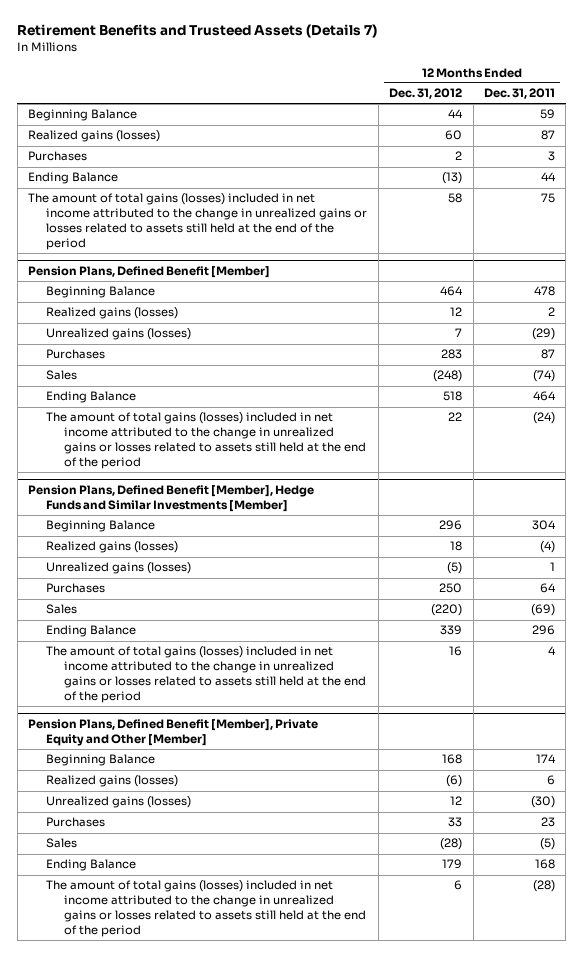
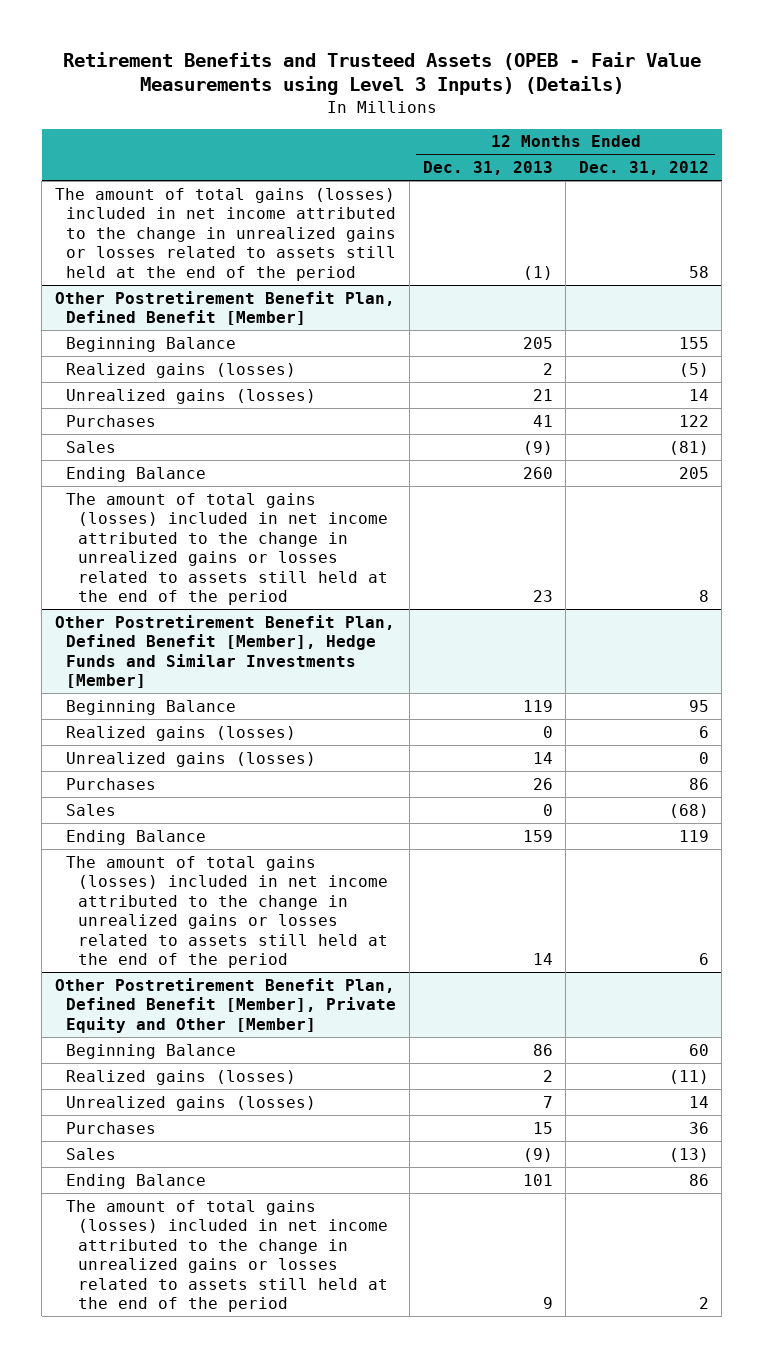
- Retirement Benefits and Trusteed Assets (Details 7)
+ Retirement Benefits and Trusteed Assets (OPEB - Fair Value Measurements using Level 3 Inputs) (Details)
- | 12 Months Ended Dec. 31, 2012 | 12 Months Ended Dec. 31, 2011
+ | 12 Months Ended Dec. 31, 2013 | 12 Months Ended Dec. 31, 2012
- Beginning Balance | 44 | 59
- Realized gains (losses) | 60 | 87
- Purchases | 2 | 3
- Ending Balance | (13) | 44
- Pension Plans, Defined Benefit [Member]
- Beginning Balance | 464 | 478
- Realized gains (losses) | 12 | 2
- Unrealized gains (losses) | 7 | (29)
- Purchases | 283 | 87
- Sales | (248) | (74)
- Ending Balance | 518 | 464
- The amount of total gains (losses) included in net income attributed to the change in unrealized gains or losses related to assets still held at the end of the period | 22 | (24)
- Pension Plans, Defined Benefit [Member], Hedge Funds and Similar Investments [Member]
- Beginning Balance | 296 | 304
- Realized gains (losses) | 18 | (4)
- Unrealized gains (losses) | (5) | 1
- Purchases | 250 | 64
- Sales | (220) | (69)
- Ending Balance | 339 | 296
- The amount of total gains (losses) included in net income attributed to the change in unrealized gains or losses related to assets still held at the end of the period | 16 | 4
- Pension Plans, Defined Benefit [Member], Private Equity and Other [Member]
- Beginning Balance | 168 | 174
- Realized gains (losses) | (6) | 6
- Unrealized gains (losses) | 12 | (30)
- Purchases | 33 | 23
- Sales | (28) | (5)
- Ending Balance | 179 | 168
+ Other Postretirement Benefit Plan, Defined Benefit [Member]
+ Beginning Balance | 205 | 155
+ Realized gains (losses) | 2 | (5)
+ Unrealized gains (losses) | 21 | 14
+ Purchases | 41 | 122
+ Sales | (9) | (81)
+ Ending Balance | 260 | 205
+ The amount of total gains (losses) included in net income attributed to the change in unrealized gains or losses related to assets still held at the end of the period | 23 | 8
+ Other Postretirement Benefit Plan, Defined Benefit [Member], Hedge Funds and Similar Investments [Member]
+ Beginning Balance | 119 | 95
+ Realized gains (losses) | 0 | 6
+ Unrealized gains (losses) | 14 | 0
+ Purchases | 26 | 86
+ Sales | 0 | (68)
+ Ending Balance | 159 | 119
+ Other Postretirement Benefit Plan, Defined Benefit [Member], Private Equity and Other [Member]
+ Beginning Balance | 86 | 60
+ Realized gains (losses) | 2 | (11)
+ Unrealized gains (losses) | 7 | 14
+ Purchases | 15 | 36
+ Sales | (9) | (13)
+ Ending Balance | 101 | 86
+ The amount of total gains (losses) included in net income attributed to the change in unrealized gains or losses related to assets still held at the end of the period | 9 | 2

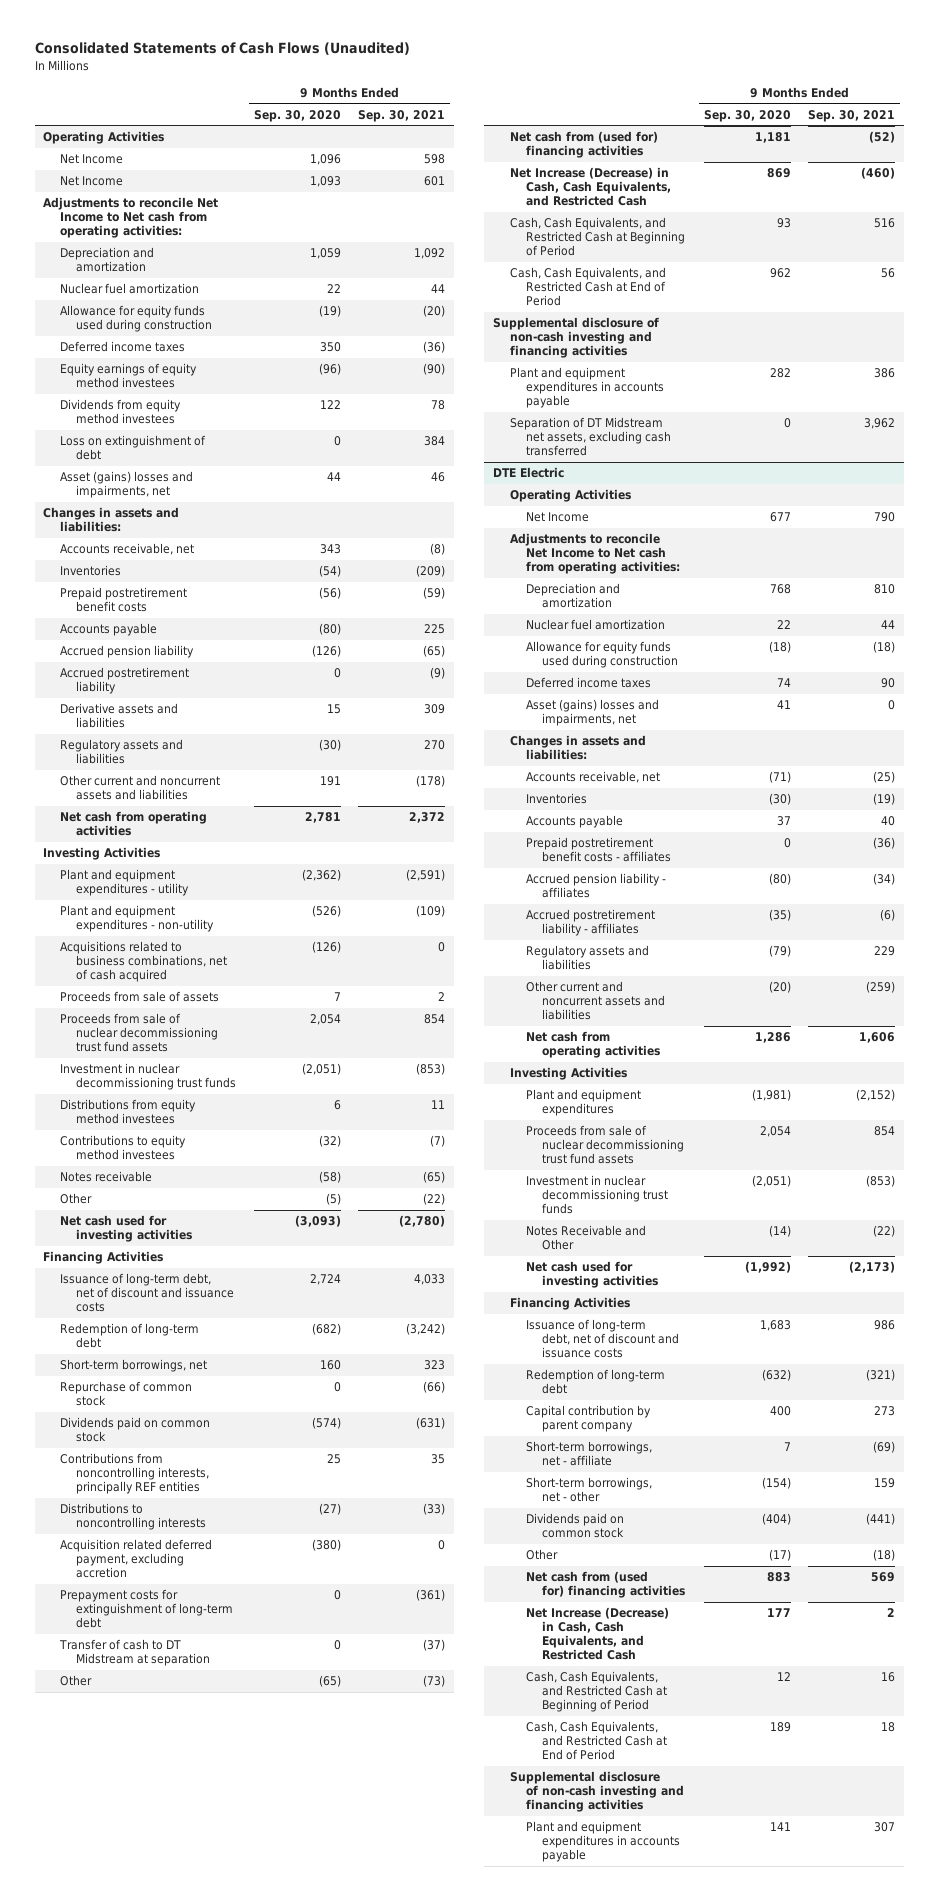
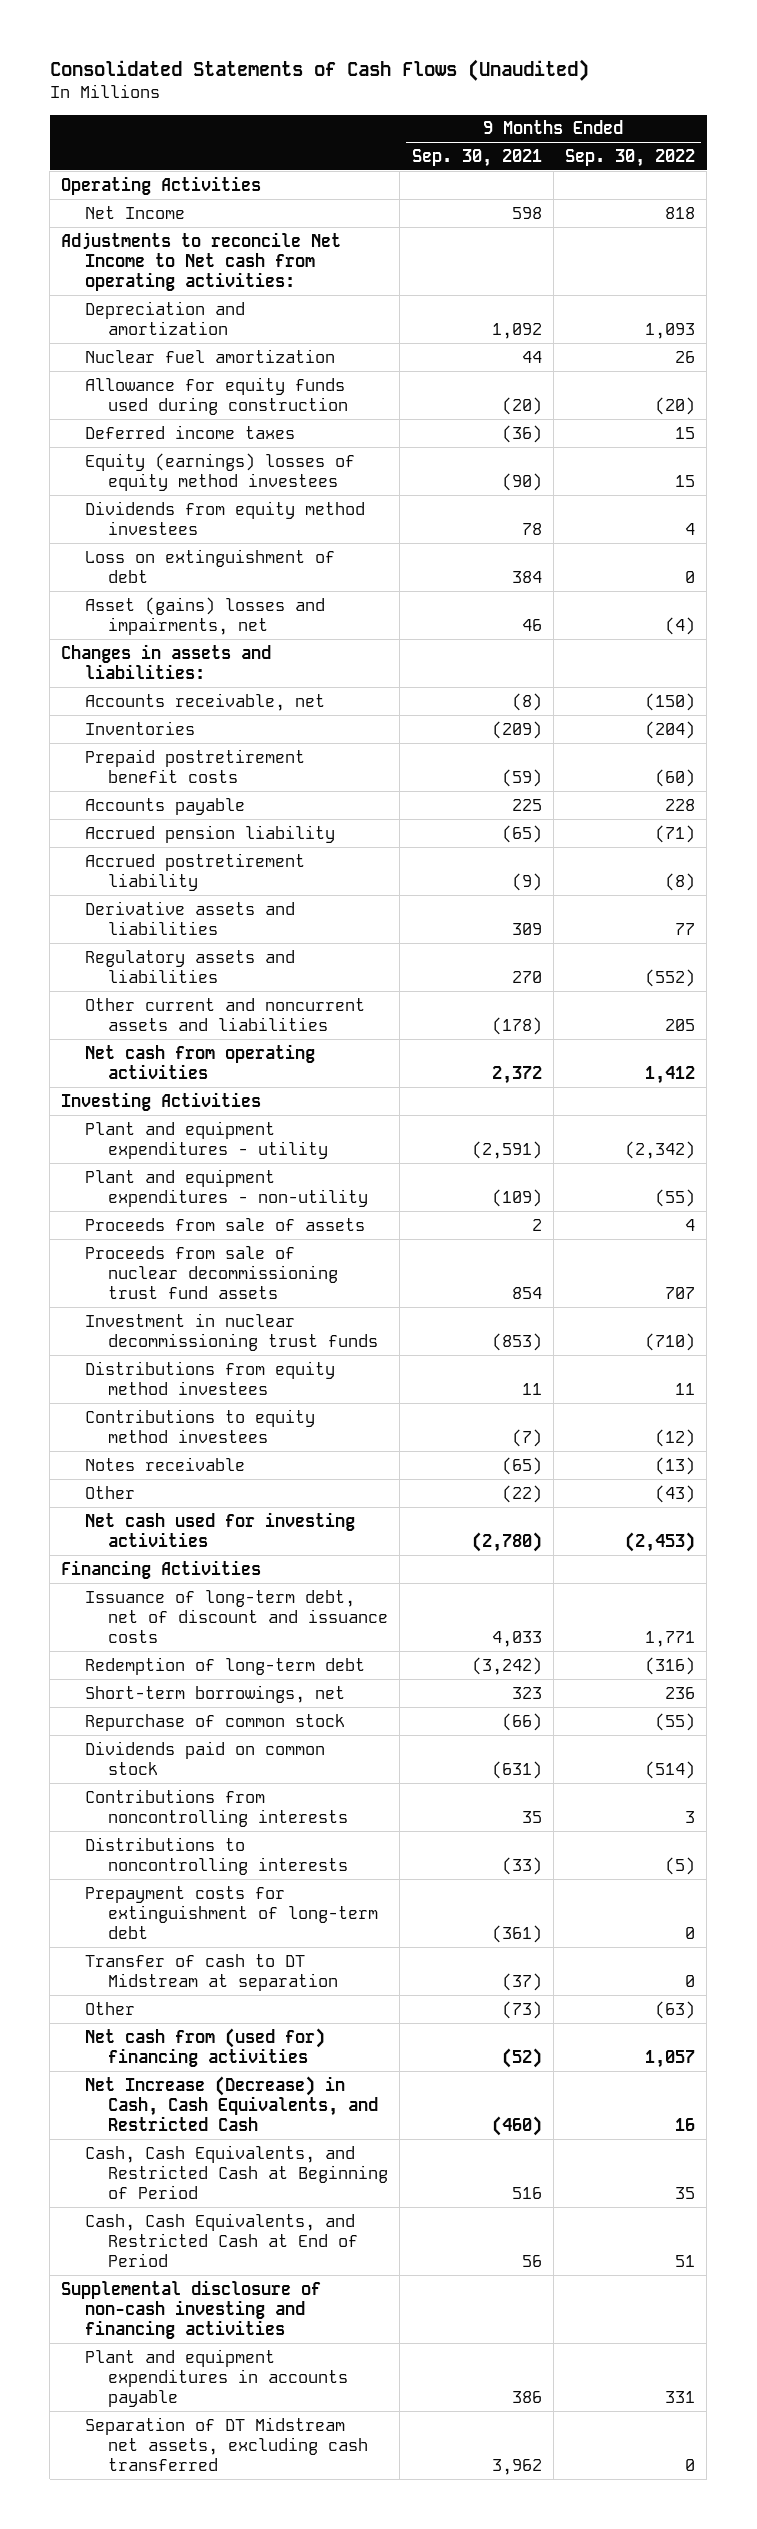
- | 9 Months Ended Sep. 30, 2020 | 9 Months Ended Sep. 30, 2021
+ | 9 Months Ended Sep. 30, 2021 | 9 Months Ended Sep. 30, 2022
- Net Income | 1,093 | 601
- Equity earnings of equity method investees | (96) | (90)
+ Equity (earnings) losses of equity method investees | (90) | 15
- Acquisitions related to business combinations, net of cash acquired | (126) | 0
- Contributions from noncontrolling interests, principally REF entities | 25 | 35
+ Contributions from noncontrolling interests | 35 | 3
- Acquisition related deferred payment, excluding accretion | (380) | 0
- DTE Electric
- Operating Activities
- Net Income | 677 | 790
- Adjustments to reconcile Net Income to Net cash from operating activities:
- Depreciation and amortization | 768 | 810
- Nuclear fuel amortization | 22 | 44
- Allowance for equity funds used during construction | (18) | (18)
- Deferred income taxes | 74 | 90
- Asset (gains) losses and impairments, net | 41 | 0
- Changes in assets and liabilities:
- Accounts receivable, net | (71) | (25)
- Inventories | (30) | (19)
- Accounts payable | 37 | 40
- Prepaid postretirement benefit costs - affiliates | 0 | (36)
- Accrued pension liability - affiliates | (80) | (34)
- Accrued postretirement liability - affiliates | (35) | (6)
- Regulatory assets and liabilities | (79) | 229
- Other current and noncurrent assets and liabilities | (20) | (259)
- Net cash from operating activities | 1,286 | 1,606
- Investing Activities
- Plant and equipment expenditures | (1,981) | (2,152)
- Proceeds from sale of nuclear decommissioning trust fund assets | 2,054 | 854
- Investment in nuclear decommissioning trust funds | (2,051) | (853)
- Notes Receivable and Other | (14) | (22)
- Net cash used for investing activities | (1,992) | (2,173)
- Financing Activities
- Issuance of long-term debt, net of discount and issuance costs | 1,683 | 986
- Redemption of long-term debt | (632) | (321)
- Capital contribution by parent company | 400 | 273
- Short-term borrowings, net - affiliate | 7 | (69)
- Short-term borrowings, net - other | (154) | 159
- Dividends paid on common stock | (404) | (441)
- Other | (17) | (18)
- Net cash from (used for) financing activities | 883 | 569
- Net Increase (Decrease) in Cash, Cash Equivalents, and Restricted Cash | 177 | 2
- Cash, Cash Equivalents, and Restricted Cash at Beginning of Period | 12 | 16
- Cash, Cash Equivalents, and Restricted Cash at End of Period | 189 | 18
- Supplemental disclosure of non-cash investing and financing activities
- Plant and equipment expenditures in accounts payable | 141 | 307

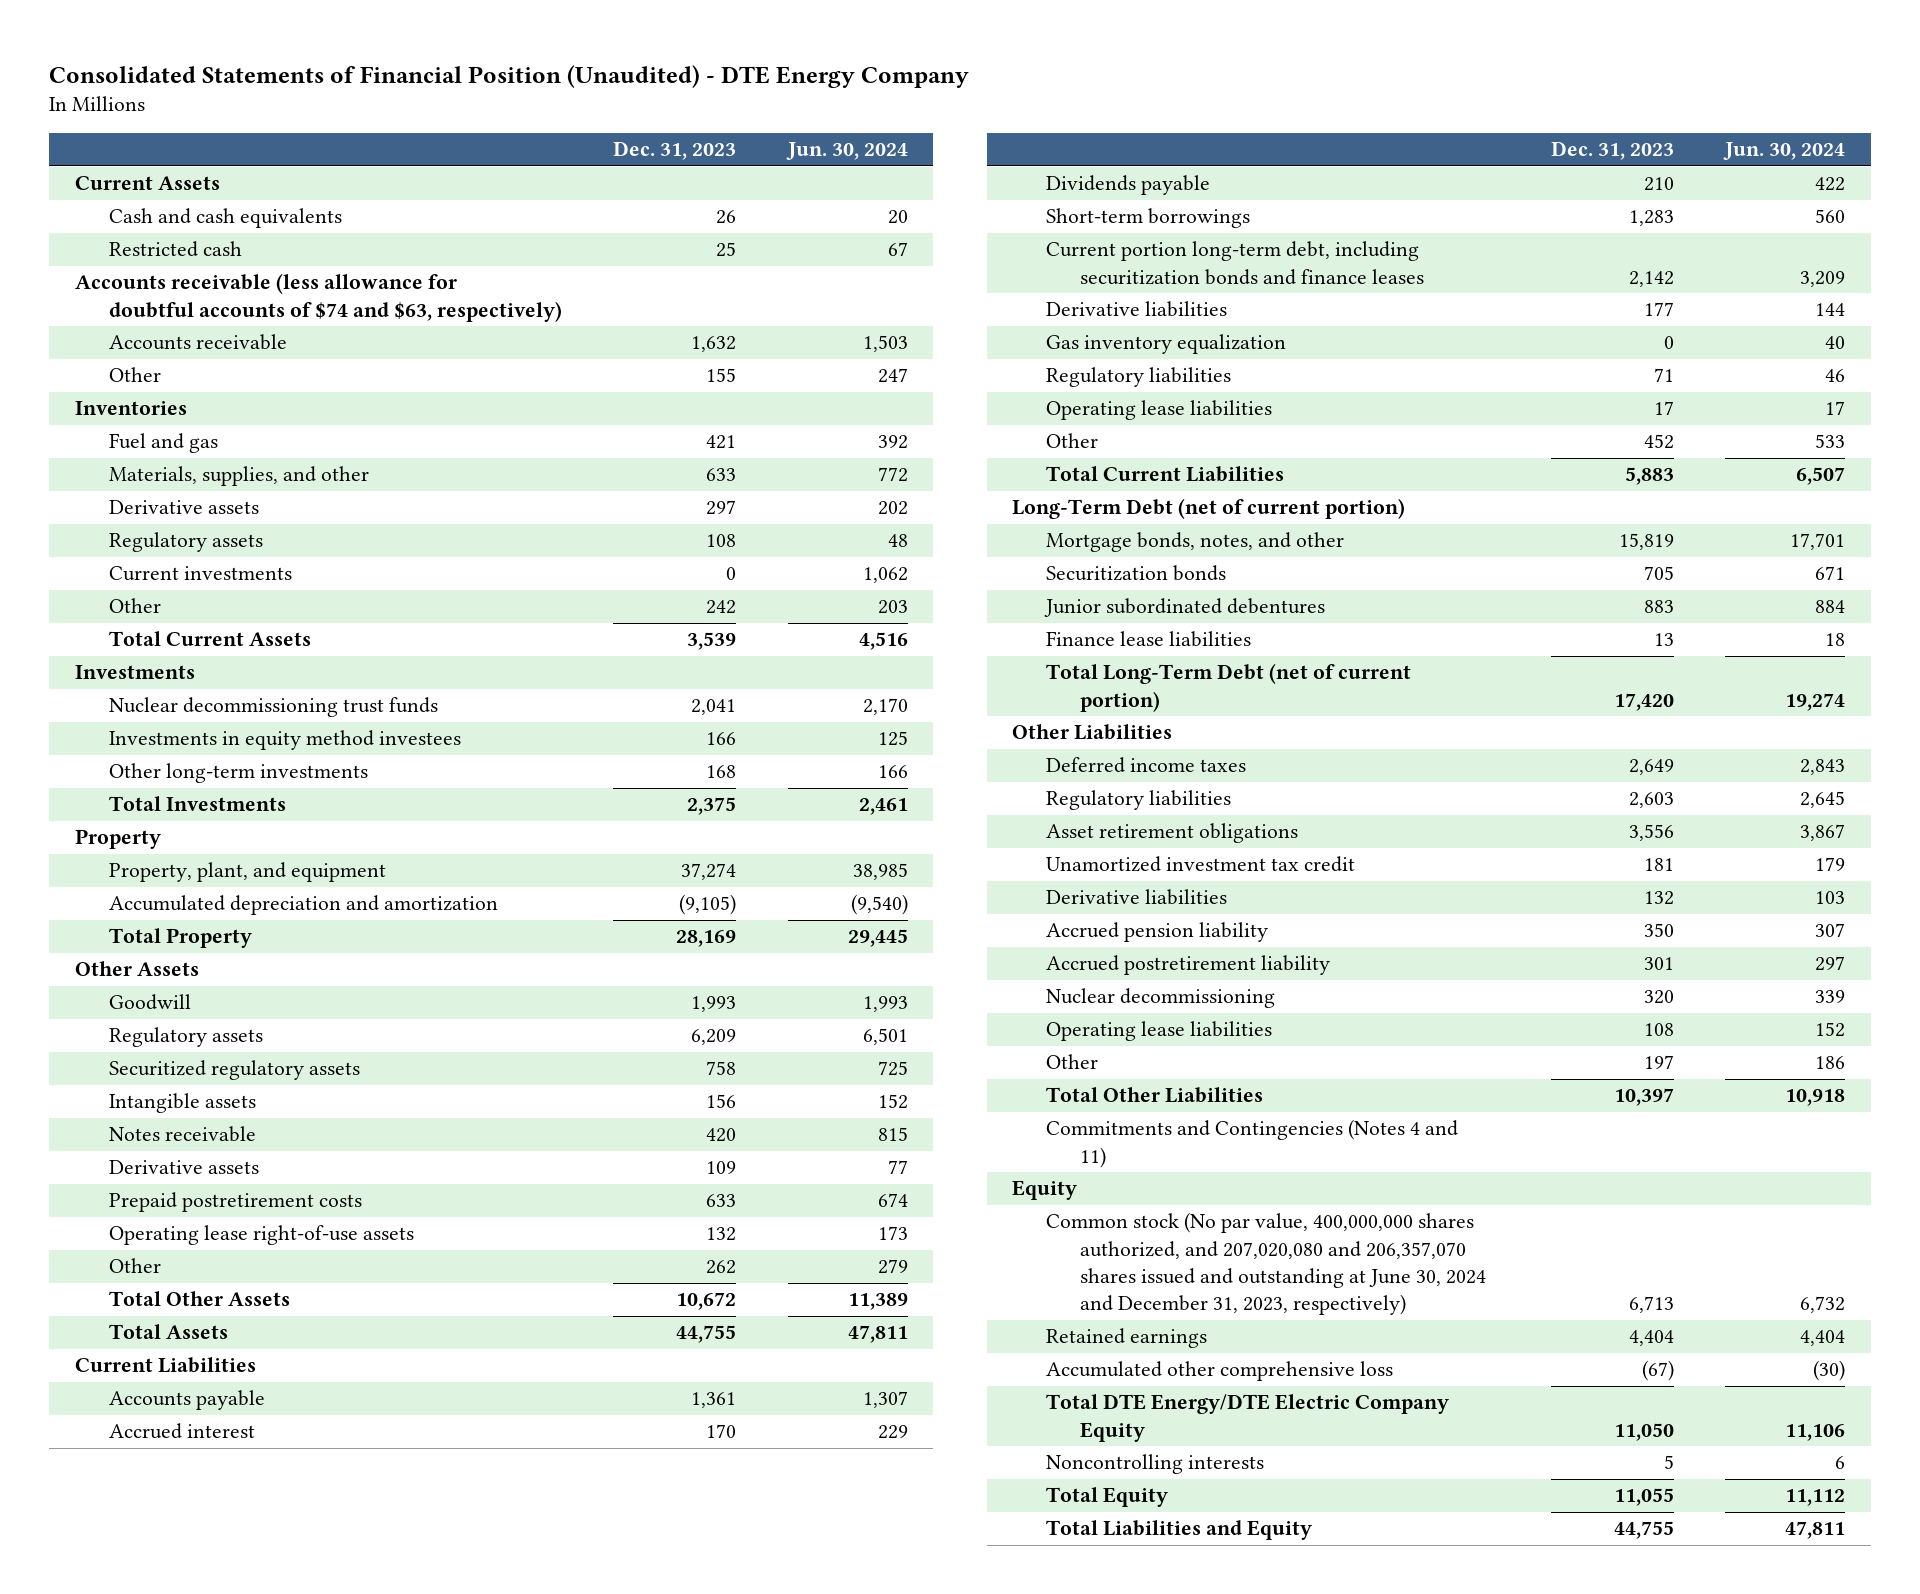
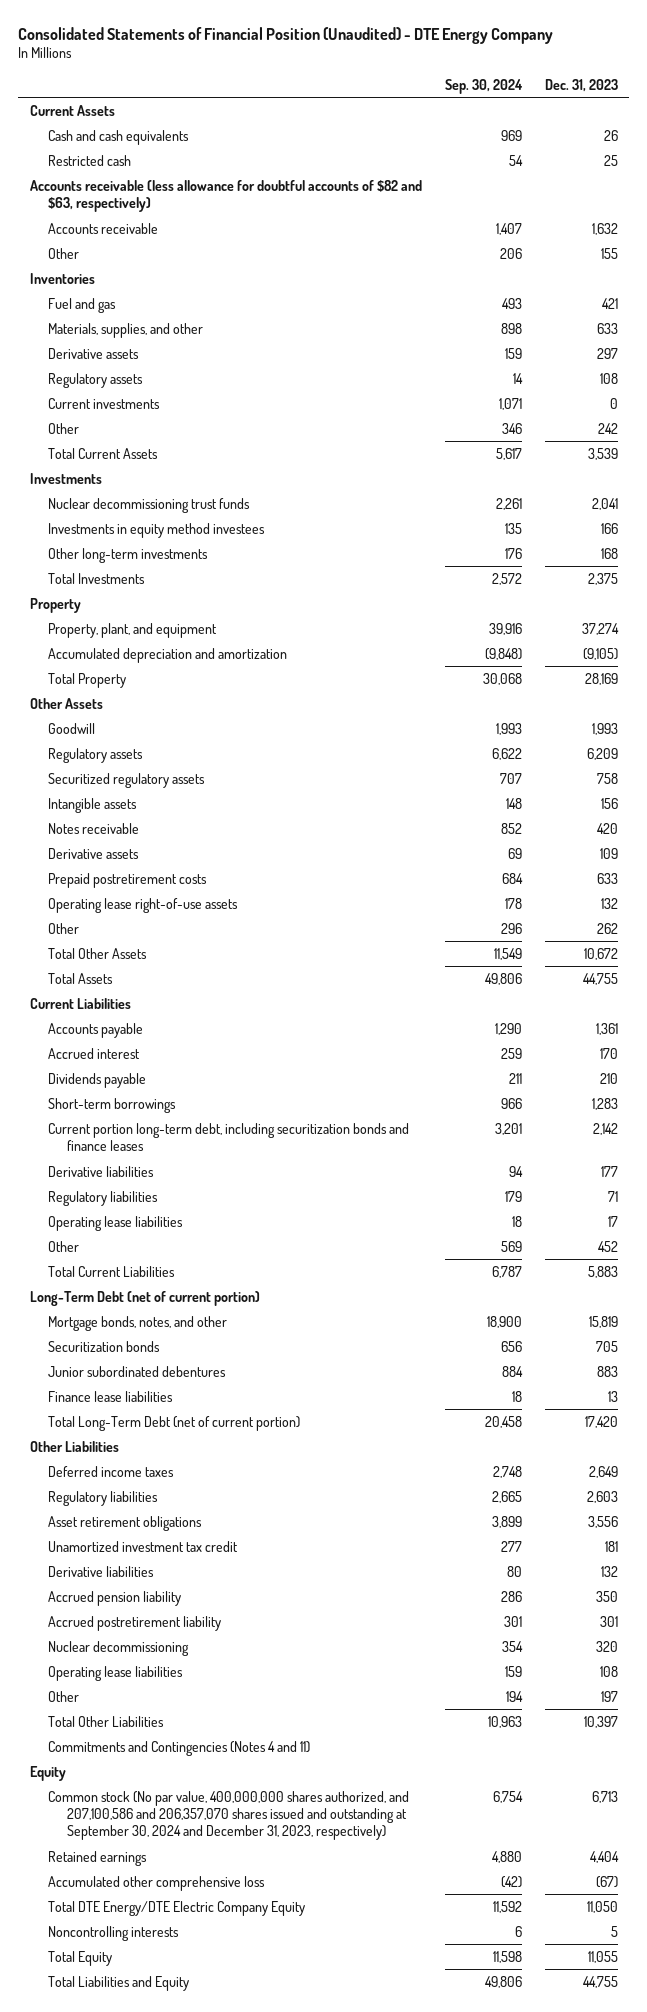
- | Dec. 31, 2023 | Jun. 30, 2024
+ | Sep. 30, 2024 | Dec. 31, 2023
- Accounts receivable (less allowance for doubtful accounts of $74 and $63, respectively)
+ Accounts receivable (less allowance for doubtful accounts of $82 and $63, respectively)
- Gas inventory equalization | 0 | 40
- Common stock (No par value, 400,000,000 shares authorized, and 207,020,080 and 206,357,070 shares issued and outstanding at June 30, 2024 and December 31, 2023, respectively) | 6,713 | 6,732
+ Common stock (No par value, 400,000,000 shares authorized, and 207,100,586 and 206,357,070 shares issued and outstanding at September 30, 2024 and December 31, 2023, respectively) | 6,754 | 6,713

